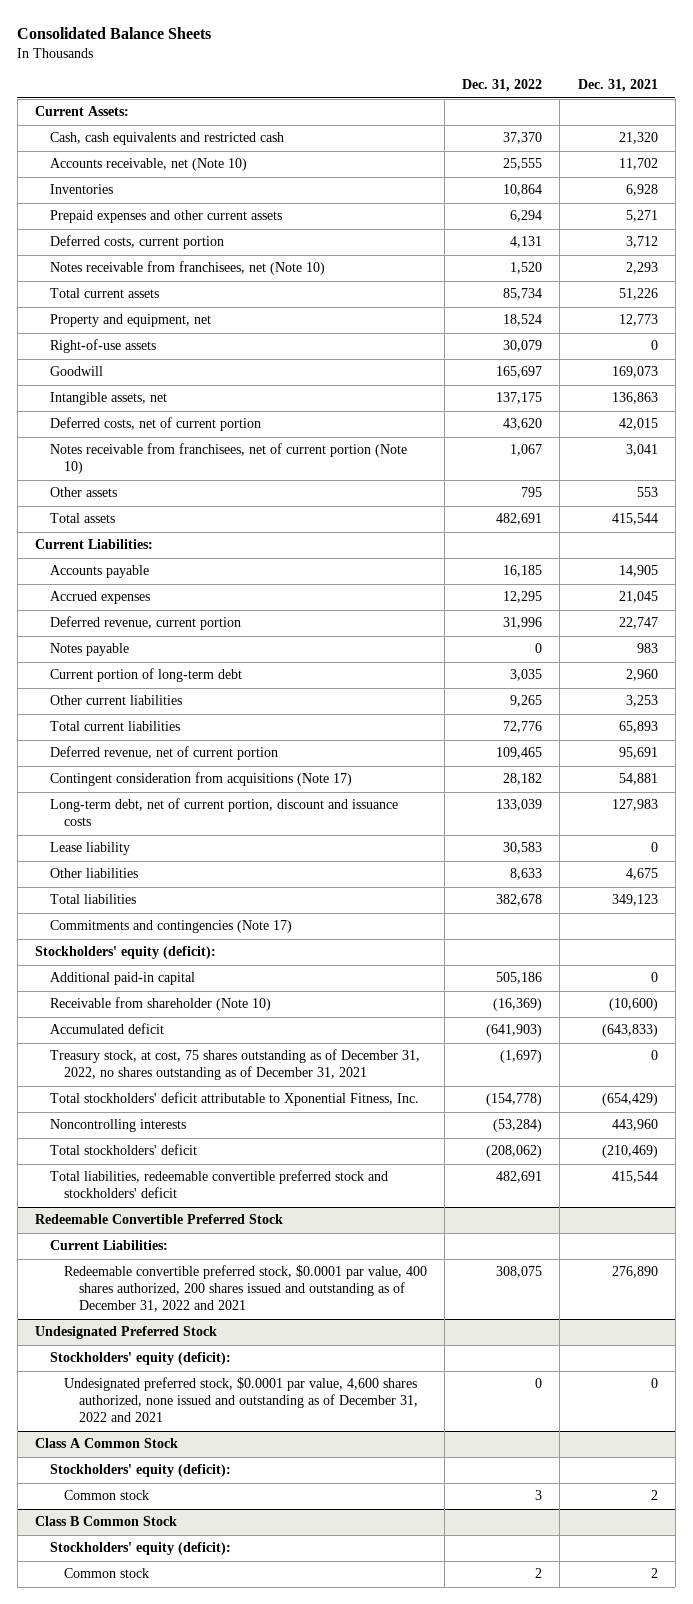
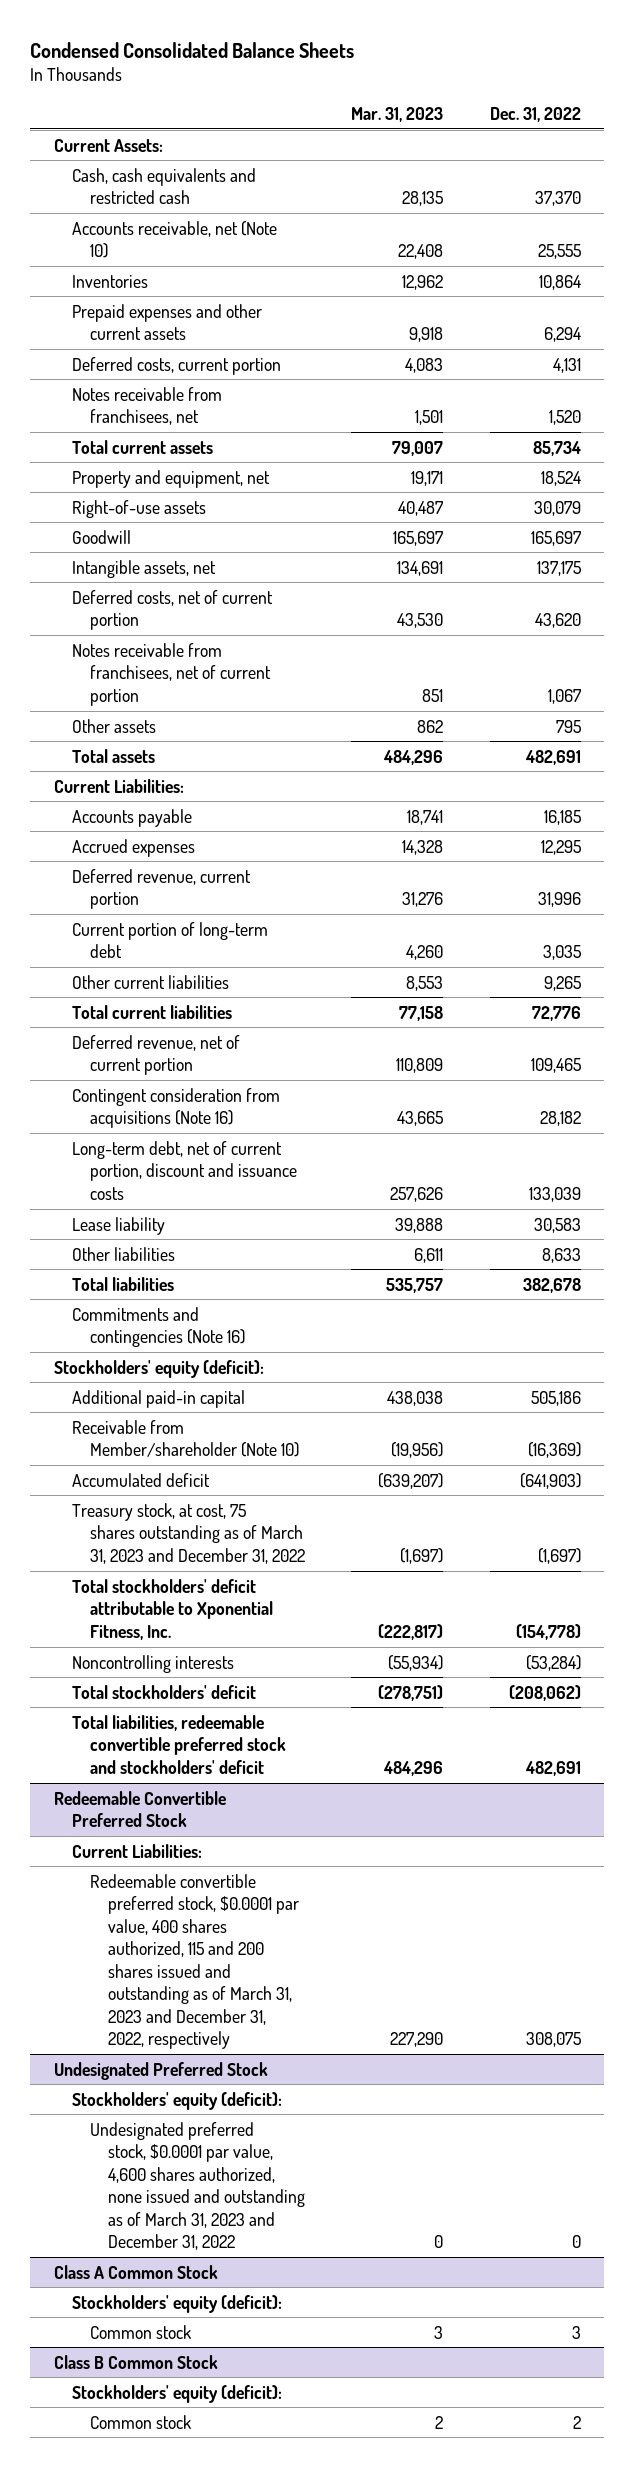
- Consolidated Balance Sheets
+ Condensed Consolidated Balance Sheets
- | Dec. 31, 2022 | Dec. 31, 2021
+ | Mar. 31, 2023 | Dec. 31, 2022
- Notes receivable from franchisees, net (Note 10) | 1,520 | 2,293
+ Notes receivable from franchisees, net | 1,501 | 1,520
- Notes receivable from franchisees, net of current portion (Note 10) | 1,067 | 3,041
+ Notes receivable from franchisees, net of current portion | 851 | 1,067
- Notes payable | 0 | 983
- Contingent consideration from acquisitions (Note 17) | 28,182 | 54,881
+ Contingent consideration from acquisitions (Note 16) | 43,665 | 28,182
- Commitments and contingencies (Note 17)
+ Commitments and contingencies (Note 16)
- Receivable from shareholder (Note 10) | (16,369) | (10,600)
+ Receivable from Member/shareholder (Note 10) | (19,956) | (16,369)
- Treasury stock, at cost, 75 shares outstanding as of December 31, 2022, no shares outstanding as of December 31, 2021 | (1,697) | 0
+ Treasury stock, at cost, 75 shares outstanding as of March 31, 2023 and December 31, 2022 | (1,697) | (1,697)
@ Redeemable Convertible Preferred Stock
- Redeemable convertible preferred stock, $0.0001 par value, 400 shares authorized, 200 shares issued and outstanding as of December 31, 2022 and 2021 | 308,075 | 276,890
+ Redeemable convertible preferred stock, $0.0001 par value, 400 shares authorized, 115 and 200 shares issued and outstanding as of March 31, 2023 and December 31, 2022, respectively | 227,290 | 308,075
@ Undesignated Preferred Stock
- Undesignated preferred stock, $0.0001 par value, 4,600 shares authorized, none issued and outstanding as of December 31, 2022 and 2021 | 0 | 0
+ Undesignated preferred stock, $0.0001 par value, 4,600 shares authorized, none issued and outstanding as of March 31, 2023 and December 31, 2022 | 0 | 0

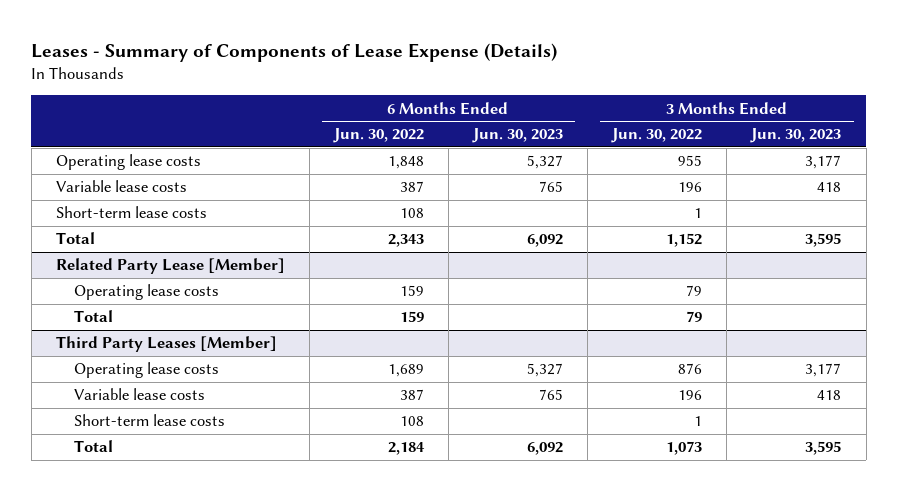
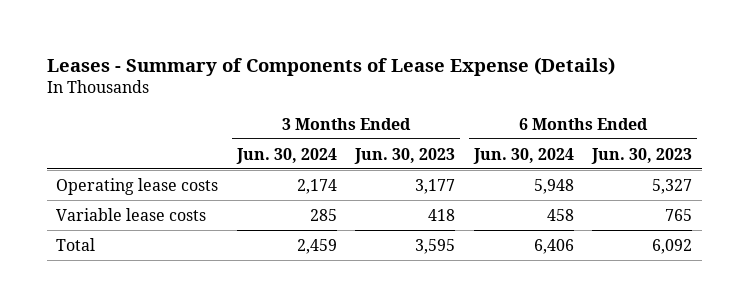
- | 6 Months Ended Jun. 30, 2022 | 6 Months Ended Jun. 30, 2023 | 3 Months Ended Jun. 30, 2022 | 3 Months Ended Jun. 30, 2023
+ | 3 Months Ended Jun. 30, 2024 | 3 Months Ended Jun. 30, 2023 | 6 Months Ended Jun. 30, 2024 | 6 Months Ended Jun. 30, 2023
- Short-term lease costs | 108 | | 1 |
- Related Party Lease [Member]
- Operating lease costs | 159 | | 79 |
- Total | 159 | | 79 |
- Third Party Leases [Member]
- Operating lease costs | 1,689 | 5,327 | 876 | 3,177
- Variable lease costs | 387 | 765 | 196 | 418
- Short-term lease costs | 108 | | 1 |
- Total | 2,184 | 6,092 | 1,073 | 3,595

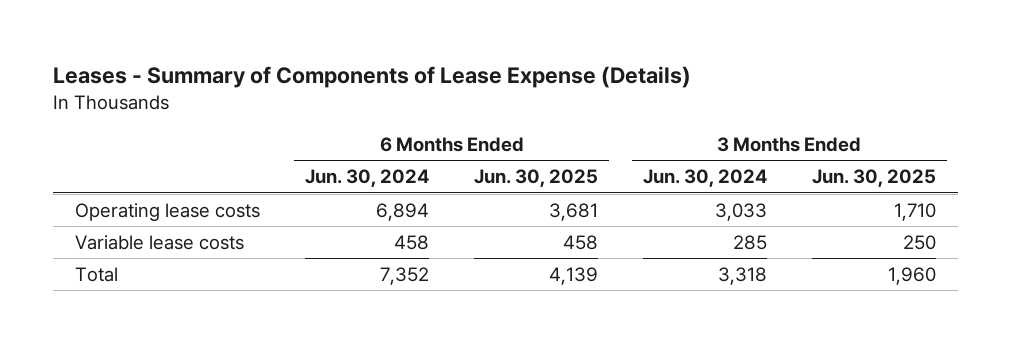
- | 3 Months Ended Jun. 30, 2024 | 3 Months Ended Jun. 30, 2023 | 6 Months Ended Jun. 30, 2024 | 6 Months Ended Jun. 30, 2023
+ | 6 Months Ended Jun. 30, 2024 | 6 Months Ended Jun. 30, 2025 | 3 Months Ended Jun. 30, 2024 | 3 Months Ended Jun. 30, 2025
- Operating lease costs | 2,174 | 3,177 | 5,948 | 5,327
+ Operating lease costs | 6,894 | 3,681 | 3,033 | 1,710
- Total | 2,459 | 3,595 | 6,406 | 6,092
+ Total | 7,352 | 4,139 | 3,318 | 1,960

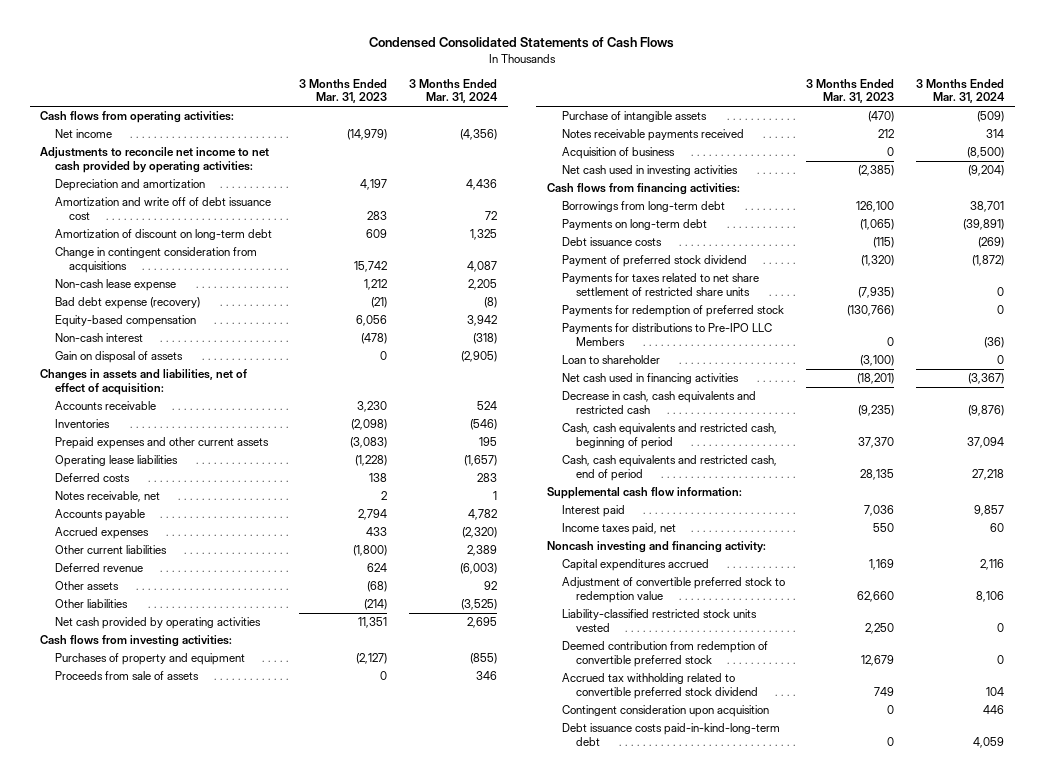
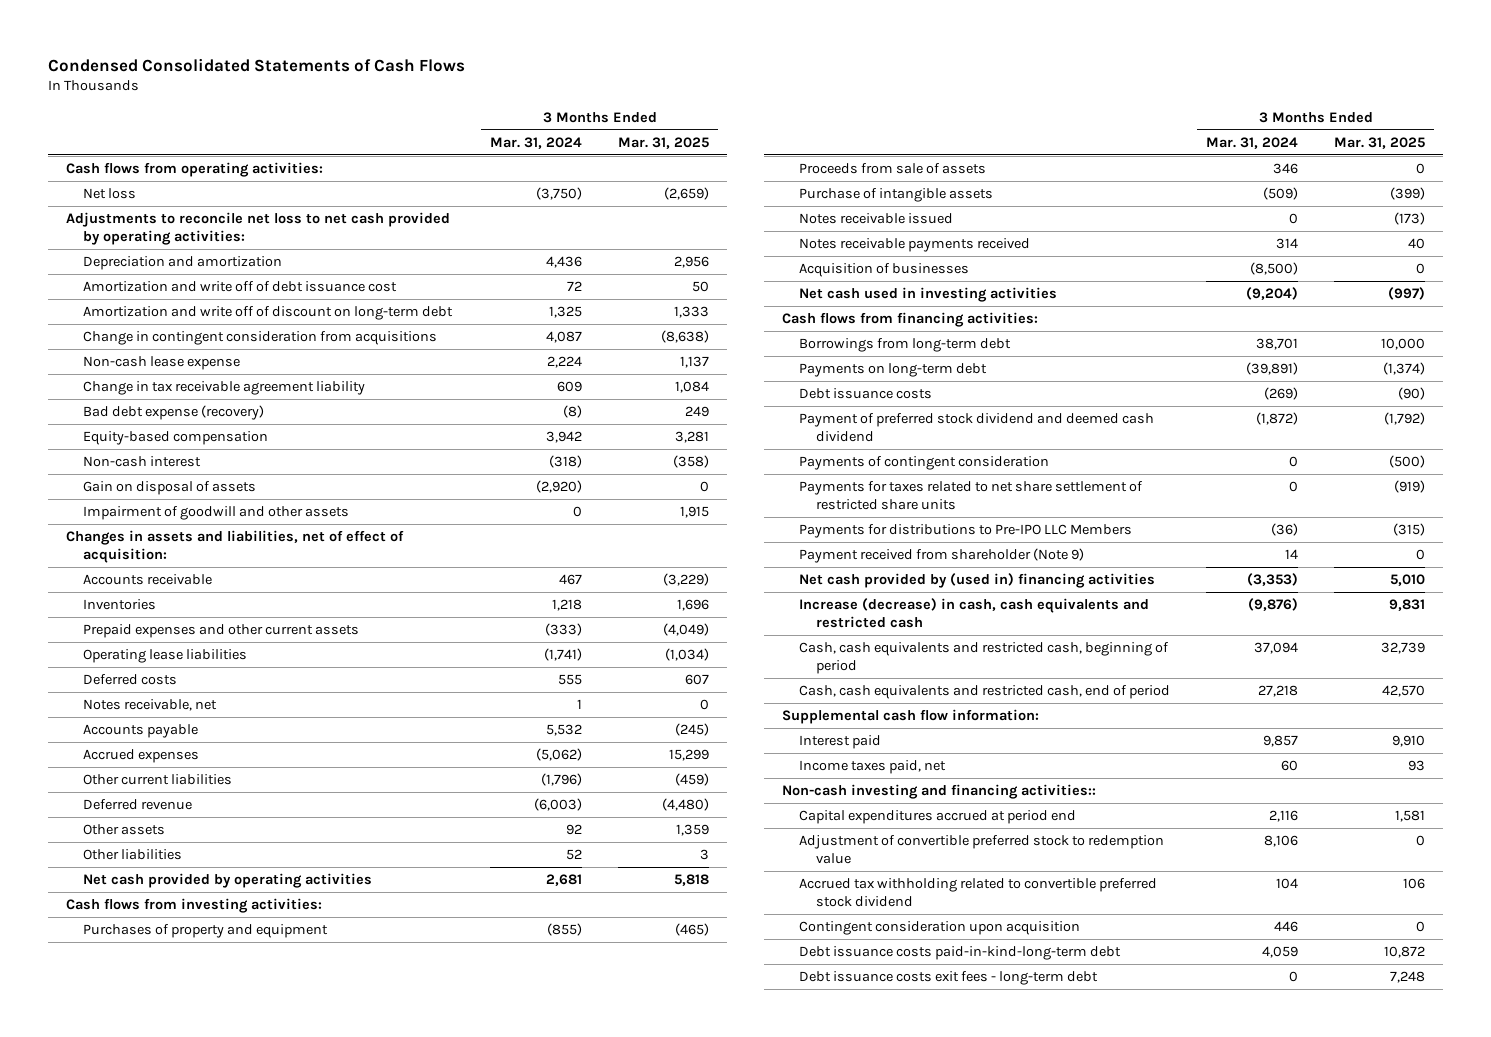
- | 3 Months Ended Mar. 31, 2023 | 3 Months Ended Mar. 31, 2024
+ | 3 Months Ended Mar. 31, 2024 | 3 Months Ended Mar. 31, 2025
- Net income | (14,979) | (4,356)
- Adjustments to reconcile net income to net cash provided by operating activities:
+ Net loss | (3,750) | (2,659)
+ Adjustments to reconcile net loss to net cash provided by operating activities:
- Amortization of discount on long-term debt | 609 | 1,325
+ Amortization and write off of discount on long-term debt | 1,325 | 1,333
- Non-cash lease expense | 1,212 | 2,205
+ Non-cash lease expense | 2,224 | 1,137
+ Change in tax receivable agreement liability | 609 | 1,084
- Gain on disposal of assets | 0 | (2,905)
+ Gain on disposal of assets | (2,920) | 0
+ Impairment of goodwill and other assets | 0 | 1,915
- Accounts receivable | 3,230 | 524
- Inventories | (2,098) | (546)
- Prepaid expenses and other current assets | (3,083) | 195
- Operating lease liabilities | (1,228) | (1,657)
- Deferred costs | 138 | 283
+ Accounts receivable | 467 | (3,229)
+ Inventories | 1,218 | 1,696
+ Prepaid expenses and other current assets | (333) | (4,049)
+ Operating lease liabilities | (1,741) | (1,034)
+ Deferred costs | 555 | 607
- Accounts payable | 2,794 | 4,782
- Accrued expenses | 433 | (2,320)
- Other current liabilities | (1,800) | 2,389
+ Accounts payable | 5,532 | (245)
+ Accrued expenses | (5,062) | 15,299
+ Other current liabilities | (1,796) | (459)
- Other liabilities | (214) | (3,525)
- Net cash provided by operating activities | 11,351 | 2,695
+ Other liabilities | 52 | 3
+ Net cash provided by operating activities | 2,681 | 5,818
+ Notes receivable issued | 0 | (173)
- Acquisition of business | 0 | (8,500)
+ Acquisition of businesses | (8,500) | 0
- Payment of preferred stock dividend | (1,320) | (1,872)
+ Payment of preferred stock dividend and deemed cash dividend | (1,872) | (1,792)
+ Payments of contingent consideration | 0 | (500)
- Payments for redemption of preferred stock | (130,766) | 0
- Loan to shareholder | (3,100) | 0
- Net cash used in financing activities | (18,201) | (3,367)
- Decrease in cash, cash equivalents and restricted cash | (9,235) | (9,876)
+ Payment received from shareholder (Note 9) | 14 | 0
+ Net cash provided by (used in) financing activities | (3,353) | 5,010
+ Increase (decrease) in cash, cash equivalents and restricted cash | (9,876) | 9,831
- Noncash investing and financing activity:
- Capital expenditures accrued | 1,169 | 2,116
+ Non-cash investing and financing activities::
+ Capital expenditures accrued at period end | 2,116 | 1,581
- Liability-classified restricted stock units vested | 2,250 | 0
- Deemed contribution from redemption of convertible preferred stock | 12,679 | 0
+ Debt issuance costs exit fees - long-term debt | 0 | 7,248

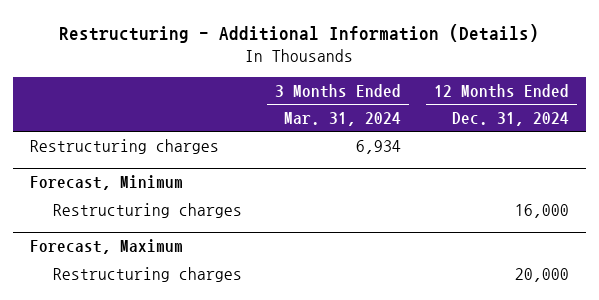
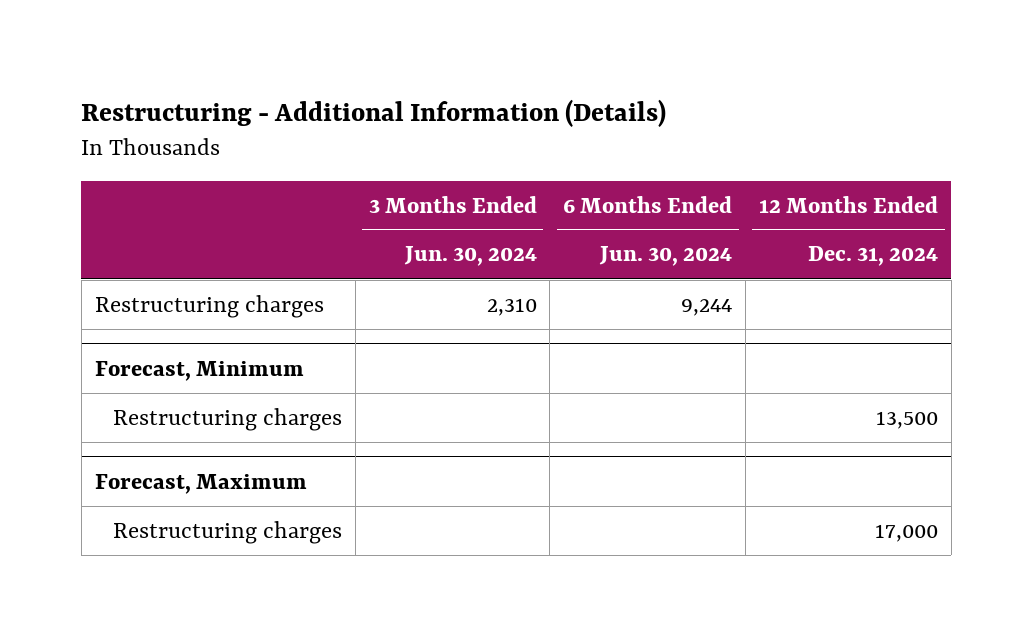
- | 3 Months Ended Mar. 31, 2024 | 12 Months Ended Dec. 31, 2024
+ | 3 Months Ended Jun. 30, 2024 | 6 Months Ended Jun. 30, 2024 | 12 Months Ended Dec. 31, 2024
@ Forecast, Minimum
- Restructuring charges | | 16,000
+ Restructuring charges | | | 13,500
@ Forecast, Maximum
- Restructuring charges | | 20,000
+ Restructuring charges | | | 17,000

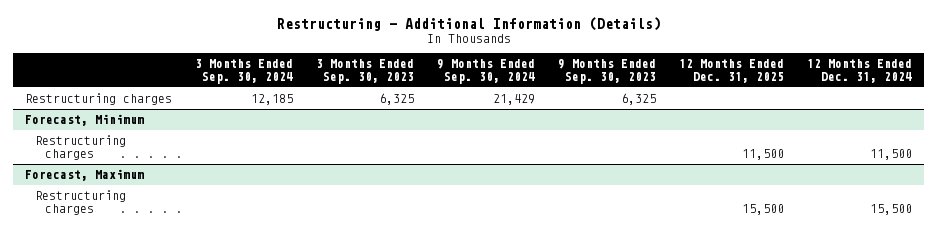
- | 3 Months Ended Jun. 30, 2024 | 6 Months Ended Jun. 30, 2024 | 12 Months Ended Dec. 31, 2024
+ | 3 Months Ended Sep. 30, 2024 | 3 Months Ended Sep. 30, 2023 | 9 Months Ended Sep. 30, 2024 | 9 Months Ended Sep. 30, 2023 | 12 Months Ended Dec. 31, 2025 | 12 Months Ended Dec. 31, 2024
@ Forecast, Minimum
- Restructuring charges | | | 13,500
+ Restructuring charges | | | | | 11,500 | 11,500
@ Forecast, Maximum
- Restructuring charges | | | 17,000
+ Restructuring charges | | | | | 15,500 | 15,500

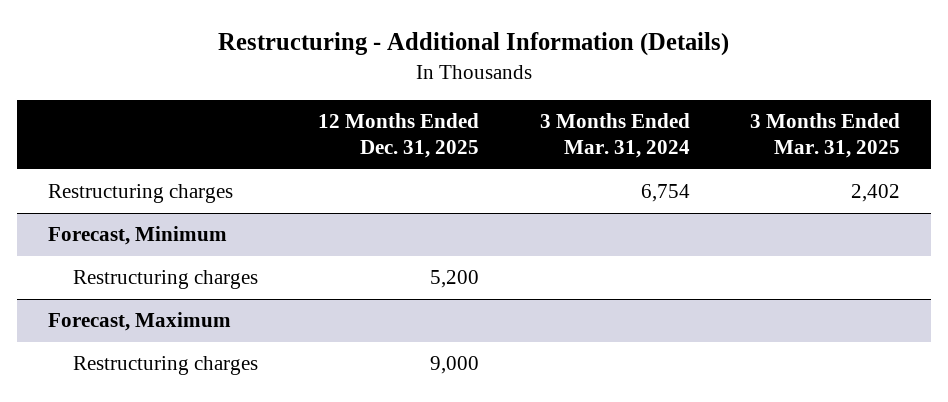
- | 3 Months Ended Sep. 30, 2024 | 3 Months Ended Sep. 30, 2023 | 9 Months Ended Sep. 30, 2024 | 9 Months Ended Sep. 30, 2023 | 12 Months Ended Dec. 31, 2025 | 12 Months Ended Dec. 31, 2024
+ | 12 Months Ended Dec. 31, 2025 | 3 Months Ended Mar. 31, 2024 | 3 Months Ended Mar. 31, 2025
@ Forecast, Minimum
- Restructuring charges | | | | | 11,500 | 11,500
+ Restructuring charges | 5,200 | |
@ Forecast, Maximum
- Restructuring charges | | | | | 15,500 | 15,500
+ Restructuring charges | 9,000 | |

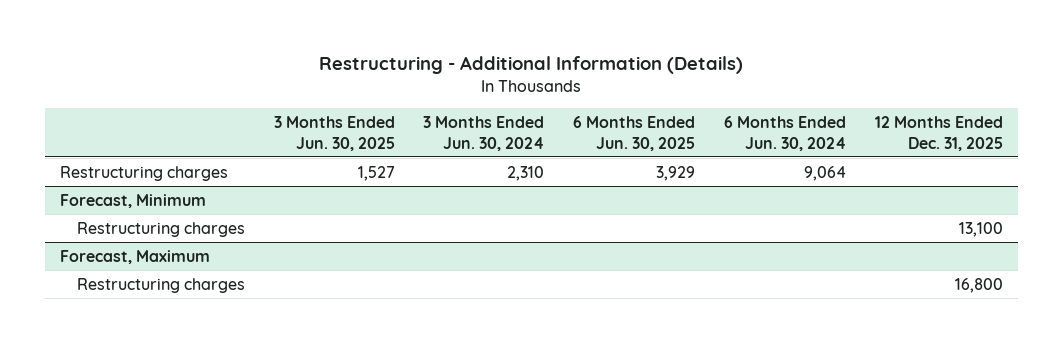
- | 12 Months Ended Dec. 31, 2025 | 3 Months Ended Mar. 31, 2024 | 3 Months Ended Mar. 31, 2025
+ | 3 Months Ended Jun. 30, 2025 | 3 Months Ended Jun. 30, 2024 | 6 Months Ended Jun. 30, 2025 | 6 Months Ended Jun. 30, 2024 | 12 Months Ended Dec. 31, 2025
@ Forecast, Minimum
- Restructuring charges | 5,200 | |
+ Restructuring charges | | | | | 13,100
@ Forecast, Maximum
- Restructuring charges | 9,000 | |
+ Restructuring charges | | | | | 16,800

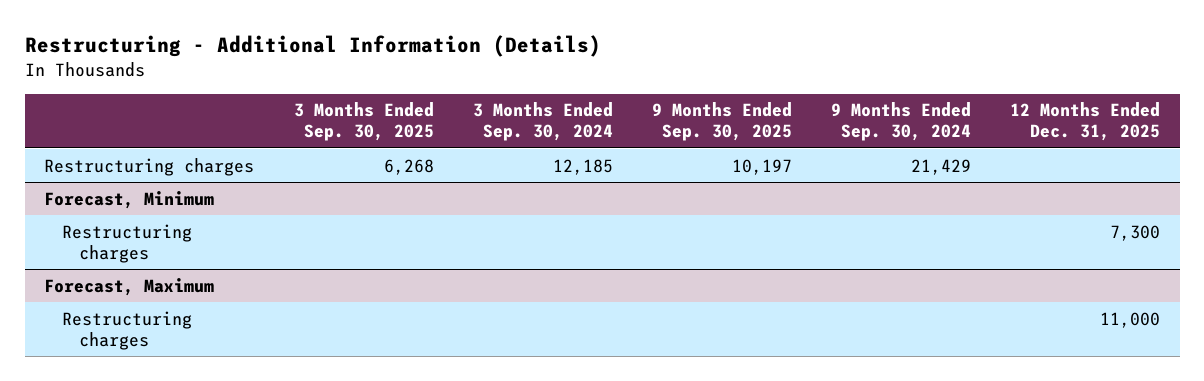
- | 3 Months Ended Jun. 30, 2025 | 3 Months Ended Jun. 30, 2024 | 6 Months Ended Jun. 30, 2025 | 6 Months Ended Jun. 30, 2024 | 12 Months Ended Dec. 31, 2025
+ | 3 Months Ended Sep. 30, 2025 | 3 Months Ended Sep. 30, 2024 | 9 Months Ended Sep. 30, 2025 | 9 Months Ended Sep. 30, 2024 | 12 Months Ended Dec. 31, 2025
@ Forecast, Minimum
- Restructuring charges | | | | | 13,100
+ Restructuring charges | | | | | 7,300
@ Forecast, Maximum
- Restructuring charges | | | | | 16,800
+ Restructuring charges | | | | | 11,000

